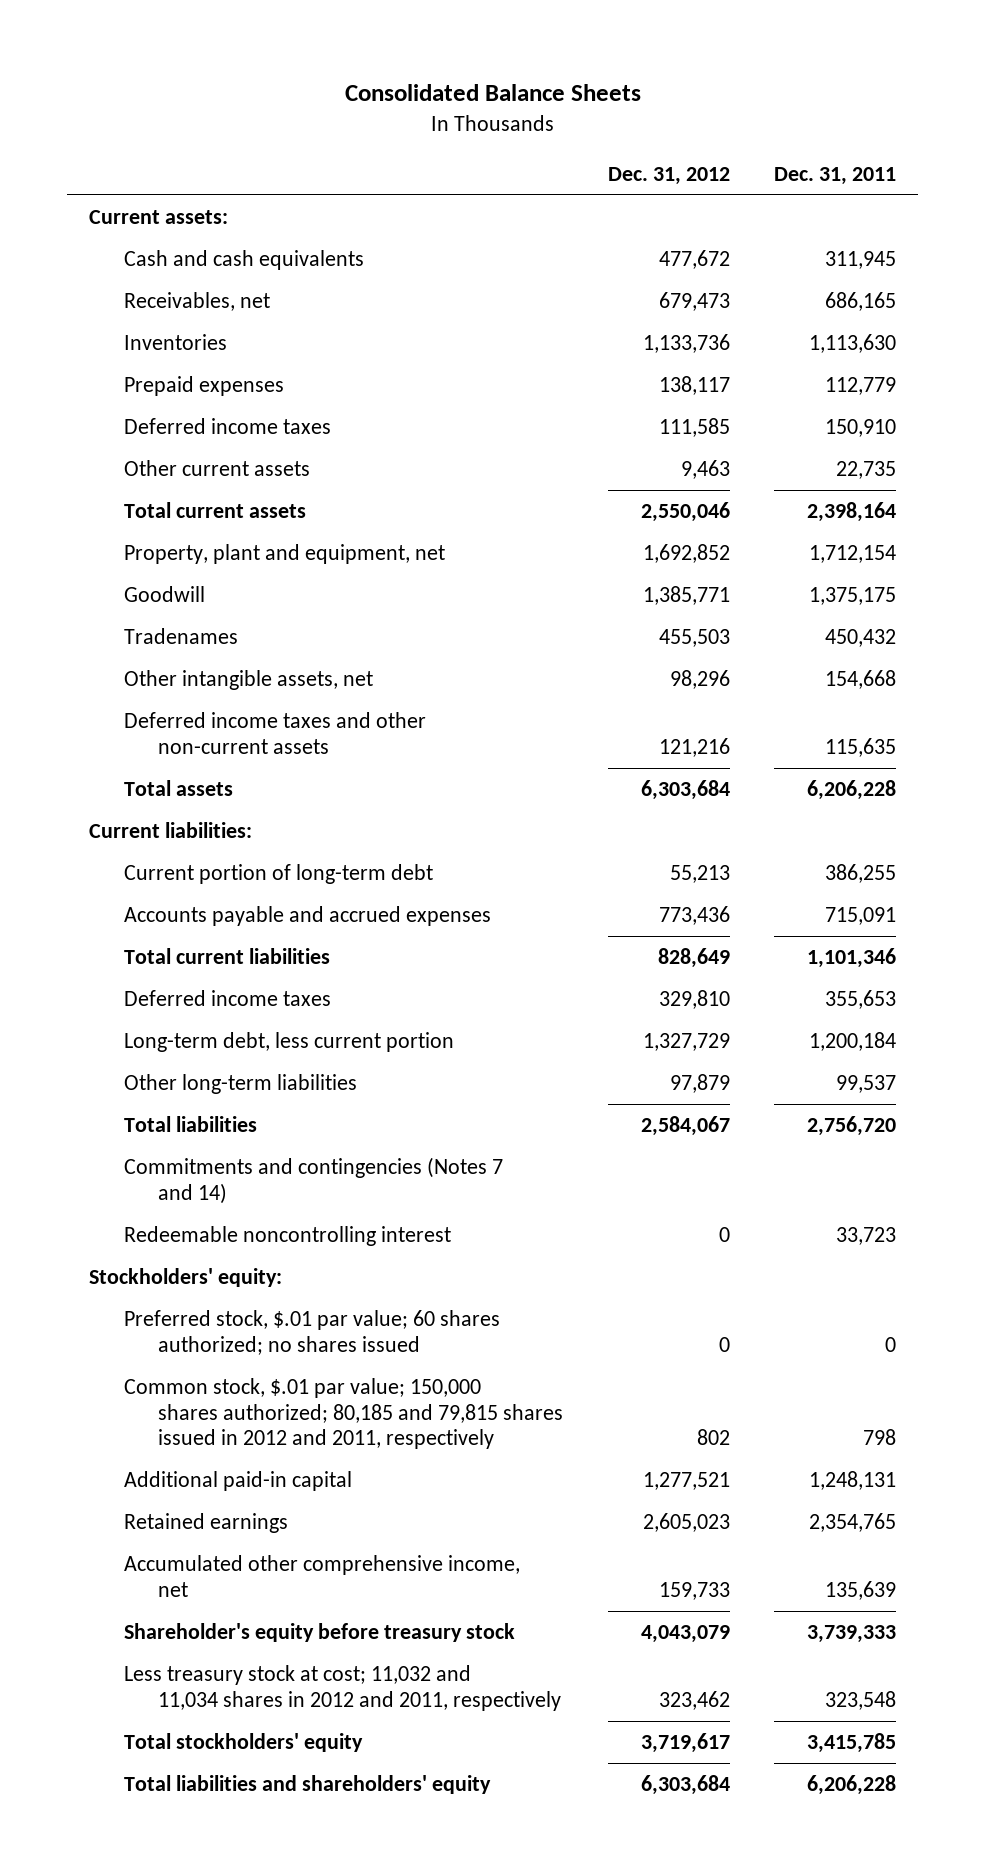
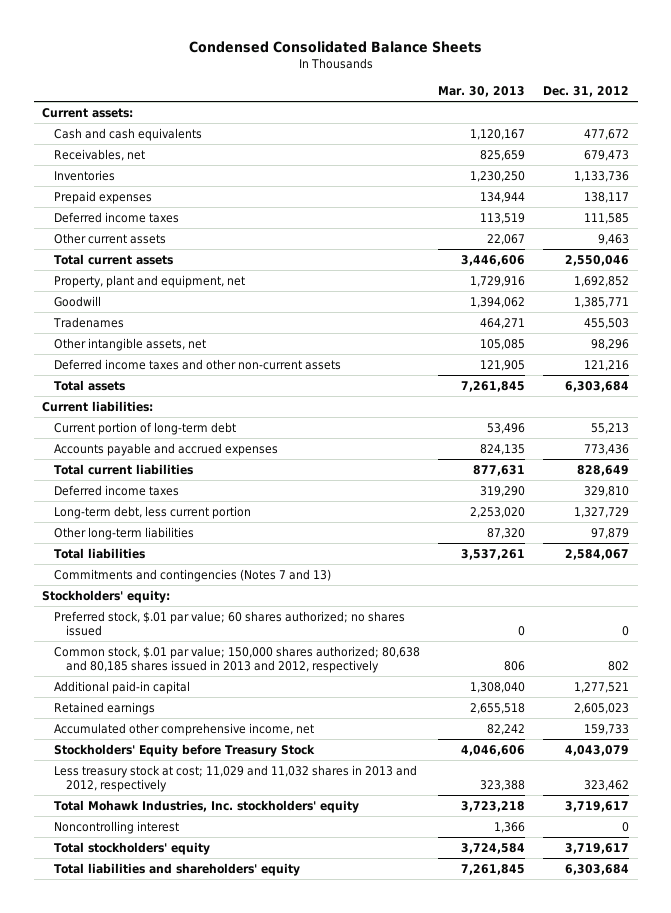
- Consolidated Balance Sheets
+ Condensed Consolidated Balance Sheets
- | Dec. 31, 2012 | Dec. 31, 2011
+ | Mar. 30, 2013 | Dec. 31, 2012
- Commitments and contingencies (Notes 7 and 14)
- Redeemable noncontrolling interest | 0 | 33,723
+ Commitments and contingencies (Notes 7 and 13)
- Common stock, $.01 par value; 150,000 shares authorized; 80,185 and 79,815 shares issued in 2012 and 2011, respectively | 802 | 798
+ Common stock, $.01 par value; 150,000 shares authorized; 80,638 and 80,185 shares issued in 2013 and 2012, respectively | 806 | 802
- Shareholder's equity before treasury stock | 4,043,079 | 3,739,333
- Less treasury stock at cost; 11,032 and 11,034 shares in 2012 and 2011, respectively | 323,462 | 323,548
+ Stockholders' Equity before Treasury Stock | 4,046,606 | 4,043,079
+ Less treasury stock at cost; 11,029 and 11,032 shares in 2013 and 2012, respectively | 323,388 | 323,462
+ Total Mohawk Industries, Inc. stockholders' equity | 3,723,218 | 3,719,617
+ Noncontrolling interest | 1,366 | 0

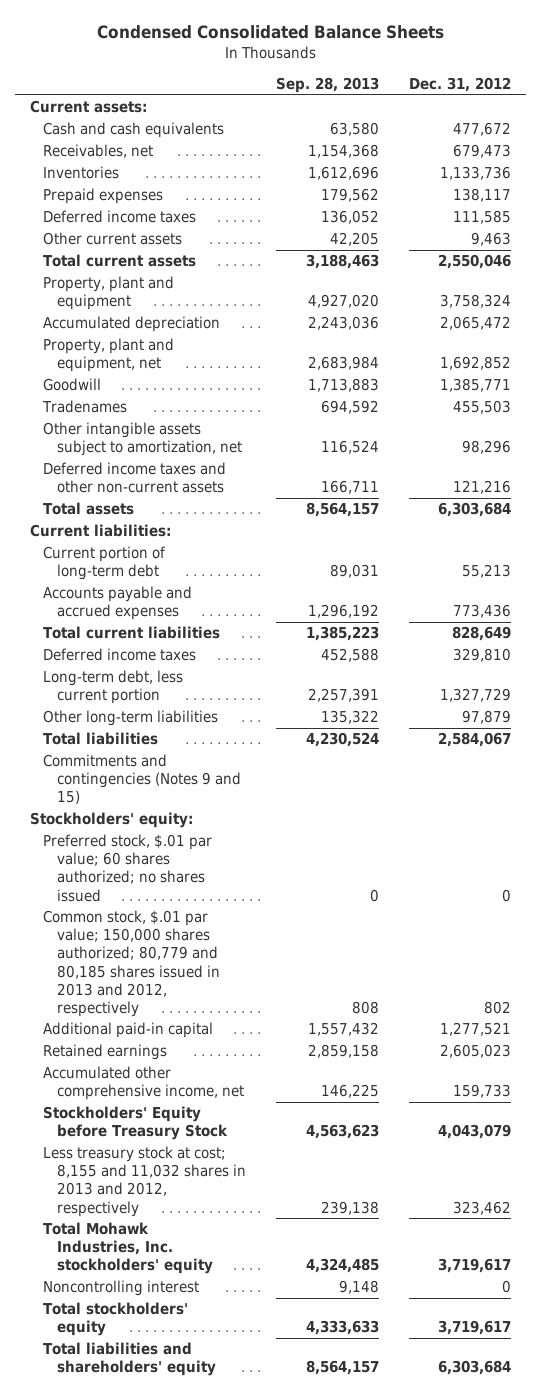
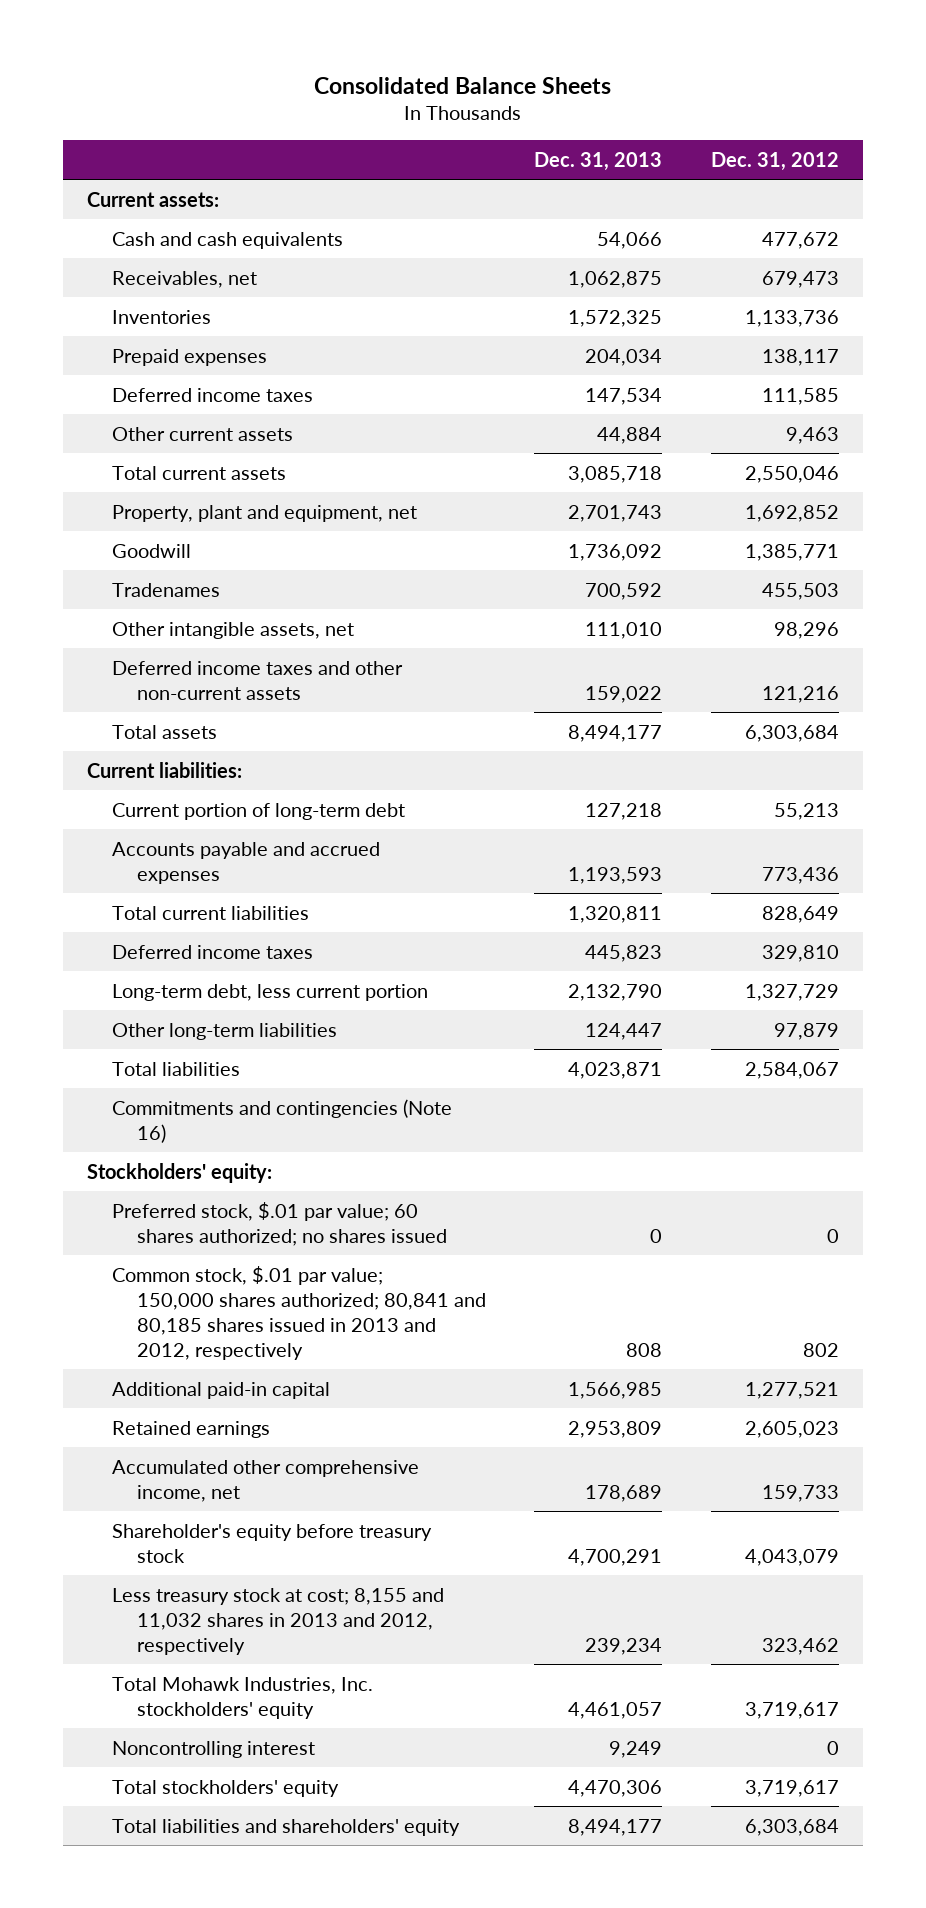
- Condensed Consolidated Balance Sheets
+ Consolidated Balance Sheets
- | Sep. 28, 2013 | Dec. 31, 2012
+ | Dec. 31, 2013 | Dec. 31, 2012
- Property, plant and equipment | 4,927,020 | 3,758,324
- Accumulated depreciation | 2,243,036 | 2,065,472
- Other intangible assets subject to amortization, net | 116,524 | 98,296
+ Other intangible assets, net | 111,010 | 98,296
- Commitments and contingencies (Notes 9 and 15)
+ Commitments and contingencies (Note 16)
- Common stock, $.01 par value; 150,000 shares authorized; 80,779 and 80,185 shares issued in 2013 and 2012, respectively | 808 | 802
+ Common stock, $.01 par value; 150,000 shares authorized; 80,841 and 80,185 shares issued in 2013 and 2012, respectively | 808 | 802
- Stockholders' Equity before Treasury Stock | 4,563,623 | 4,043,079
+ Shareholder's equity before treasury stock | 4,700,291 | 4,043,079

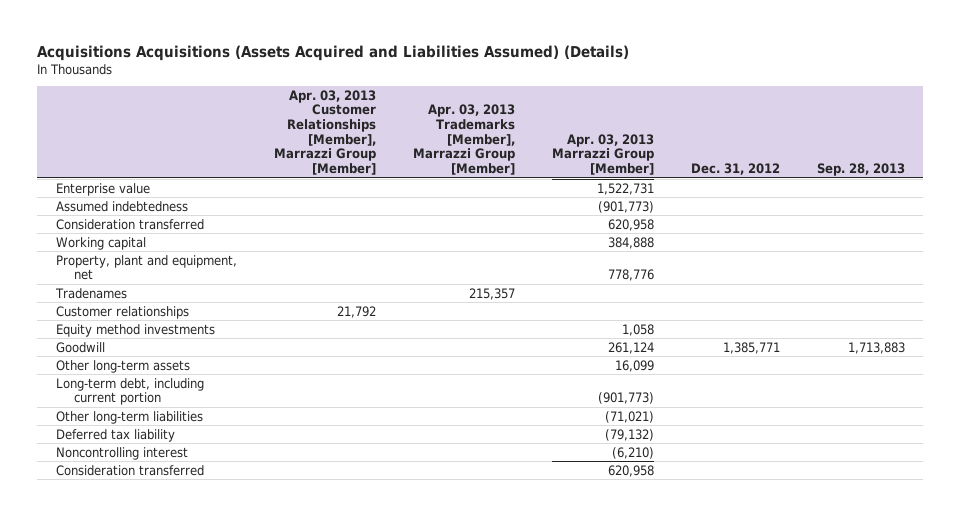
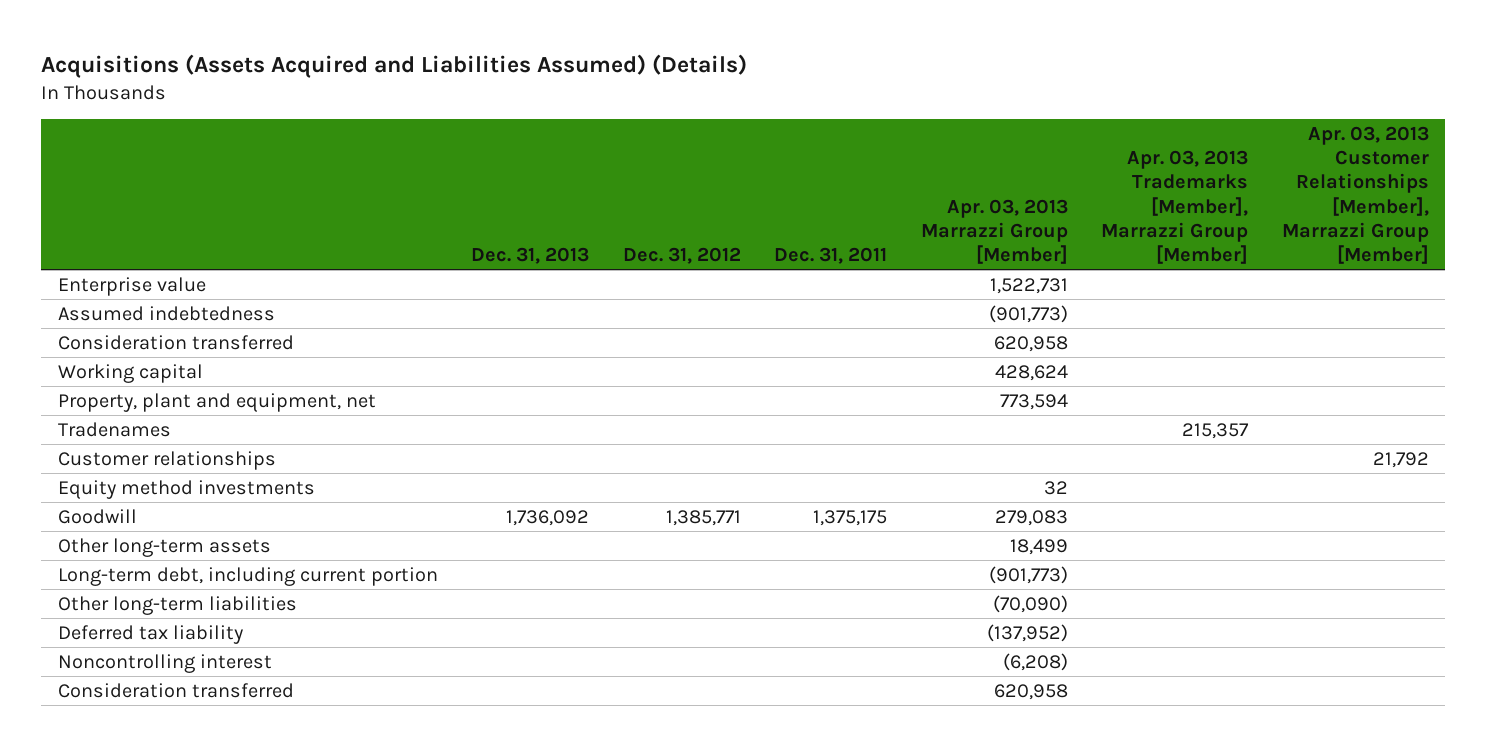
- Acquisitions Acquisitions (Assets Acquired and Liabilities Assumed) (Details)
+ Acquisitions (Assets Acquired and Liabilities Assumed) (Details)
- | Apr. 03, 2013 Customer Relationships [Member], Marrazzi Group [Member] | Apr. 03, 2013 Trademarks [Member], Marrazzi Group [Member] | Apr. 03, 2013 Marrazzi Group [Member] | Dec. 31, 2012 | Sep. 28, 2013
+ | Dec. 31, 2013 | Dec. 31, 2012 | Dec. 31, 2011 | Apr. 03, 2013 Marrazzi Group [Member] | Apr. 03, 2013 Trademarks [Member], Marrazzi Group [Member] | Apr. 03, 2013 Customer Relationships [Member], Marrazzi Group [Member]
- Working capital | | | 384,888 | |
- Property, plant and equipment, net | | | 778,776 | |
+ Working capital | | | | 428,624 | |
+ Property, plant and equipment, net | | | | 773,594 | |
- Equity method investments | | | 1,058 | |
- Goodwill | | | 261,124 | 1,385,771 | 1,713,883
- Other long-term assets | | | 16,099 | |
+ Equity method investments | | | | 32 | |
+ Goodwill | 1,736,092 | 1,385,771 | 1,375,175 | 279,083 | |
+ Other long-term assets | | | | 18,499 | |
- Other long-term liabilities | | | (71,021) | |
- Deferred tax liability | | | (79,132) | |
- Noncontrolling interest | | | (6,210) | |
+ Other long-term liabilities | | | | (70,090) | |
+ Deferred tax liability | | | | (137,952) | |
+ Noncontrolling interest | | | | (6,208) | |

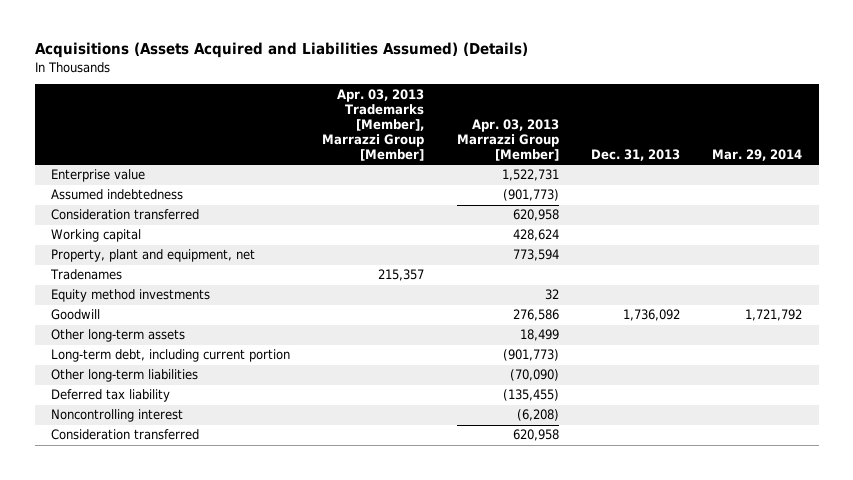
- | Dec. 31, 2013 | Dec. 31, 2012 | Dec. 31, 2011 | Apr. 03, 2013 Marrazzi Group [Member] | Apr. 03, 2013 Trademarks [Member], Marrazzi Group [Member] | Apr. 03, 2013 Customer Relationships [Member], Marrazzi Group [Member]
+ | Apr. 03, 2013 Trademarks [Member], Marrazzi Group [Member] | Apr. 03, 2013 Marrazzi Group [Member] | Dec. 31, 2013 | Mar. 29, 2014
- Customer relationships | | | | | | 21,792
- Goodwill | 1,736,092 | 1,385,771 | 1,375,175 | 279,083 | |
+ Goodwill | | 276,586 | 1,736,092 | 1,721,792
- Deferred tax liability | | | | (137,952) | |
+ Deferred tax liability | | (135,455) | |

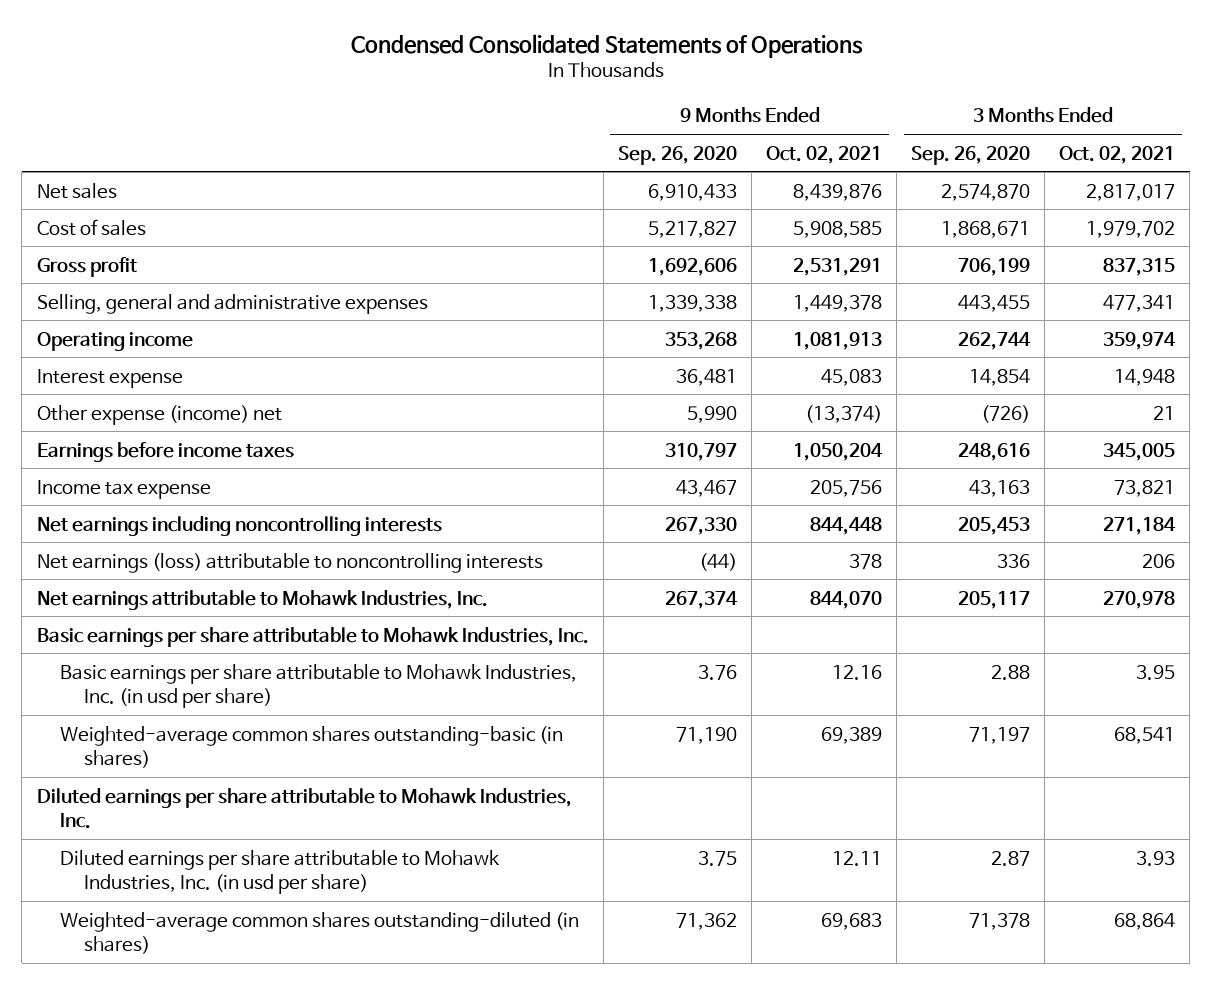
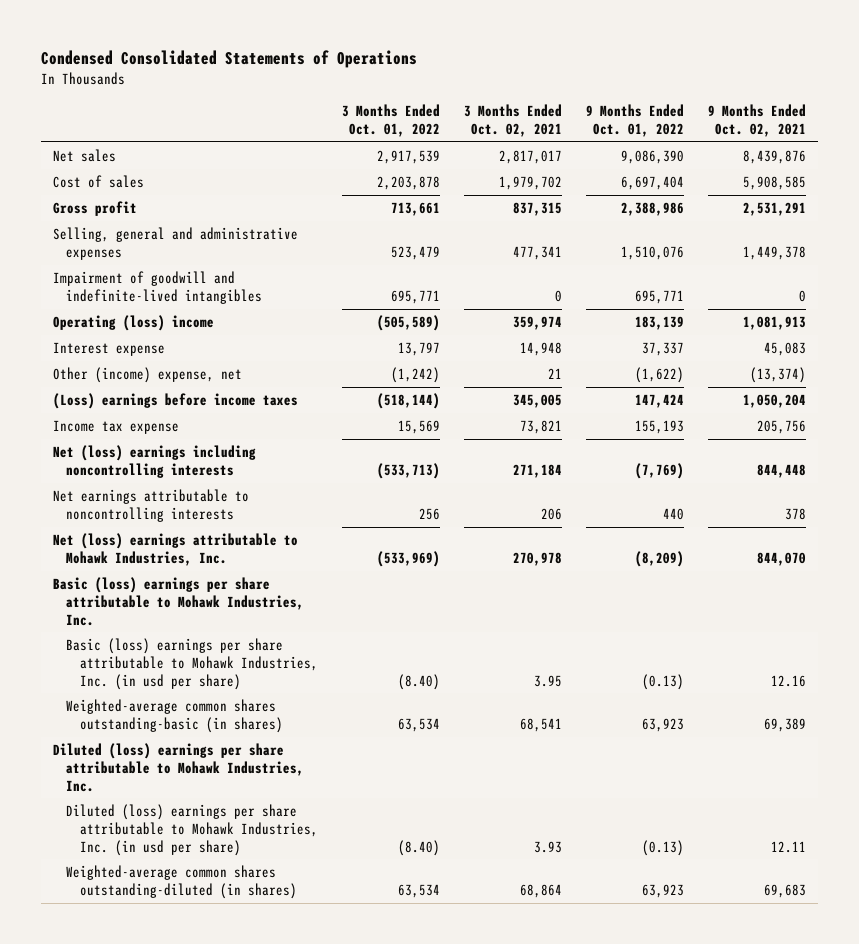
- | 9 Months Ended Sep. 26, 2020 | 9 Months Ended Oct. 02, 2021 | 3 Months Ended Sep. 26, 2020 | 3 Months Ended Oct. 02, 2021
+ | 3 Months Ended Oct. 01, 2022 | 3 Months Ended Oct. 02, 2021 | 9 Months Ended Oct. 01, 2022 | 9 Months Ended Oct. 02, 2021
- Operating income | 353,268 | 1,081,913 | 262,744 | 359,974
+ Impairment of goodwill and indefinite-lived intangibles | 695,771 | 0 | 695,771 | 0
+ Operating (loss) income | (505,589) | 359,974 | 183,139 | 1,081,913
- Other expense (income) net | 5,990 | (13,374) | (726) | 21
- Earnings before income taxes | 310,797 | 1,050,204 | 248,616 | 345,005
+ Other (income) expense, net | (1,242) | 21 | (1,622) | (13,374)
+ (Loss) earnings before income taxes | (518,144) | 345,005 | 147,424 | 1,050,204
- Net earnings including noncontrolling interests | 267,330 | 844,448 | 205,453 | 271,184
- Net earnings (loss) attributable to noncontrolling interests | (44) | 378 | 336 | 206
- Net earnings attributable to Mohawk Industries, Inc. | 267,374 | 844,070 | 205,117 | 270,978
- Basic earnings per share attributable to Mohawk Industries, Inc.
- Basic earnings per share attributable to Mohawk Industries, Inc. (in usd per share) | 3.76 | 12.16 | 2.88 | 3.95
+ Net (loss) earnings including noncontrolling interests | (533,713) | 271,184 | (7,769) | 844,448
+ Net earnings attributable to noncontrolling interests | 256 | 206 | 440 | 378
+ Net (loss) earnings attributable to Mohawk Industries, Inc. | (533,969) | 270,978 | (8,209) | 844,070
+ Basic (loss) earnings per share attributable to Mohawk Industries, Inc.
+ Basic (loss) earnings per share attributable to Mohawk Industries, Inc. (in usd per share) | (8.40) | 3.95 | (0.13) | 12.16
- Diluted earnings per share attributable to Mohawk Industries, Inc.
- Diluted earnings per share attributable to Mohawk Industries, Inc. (in usd per share) | 3.75 | 12.11 | 2.87 | 3.93
+ Diluted (loss) earnings per share attributable to Mohawk Industries, Inc.
+ Diluted (loss) earnings per share attributable to Mohawk Industries, Inc. (in usd per share) | (8.40) | 3.93 | (0.13) | 12.11

